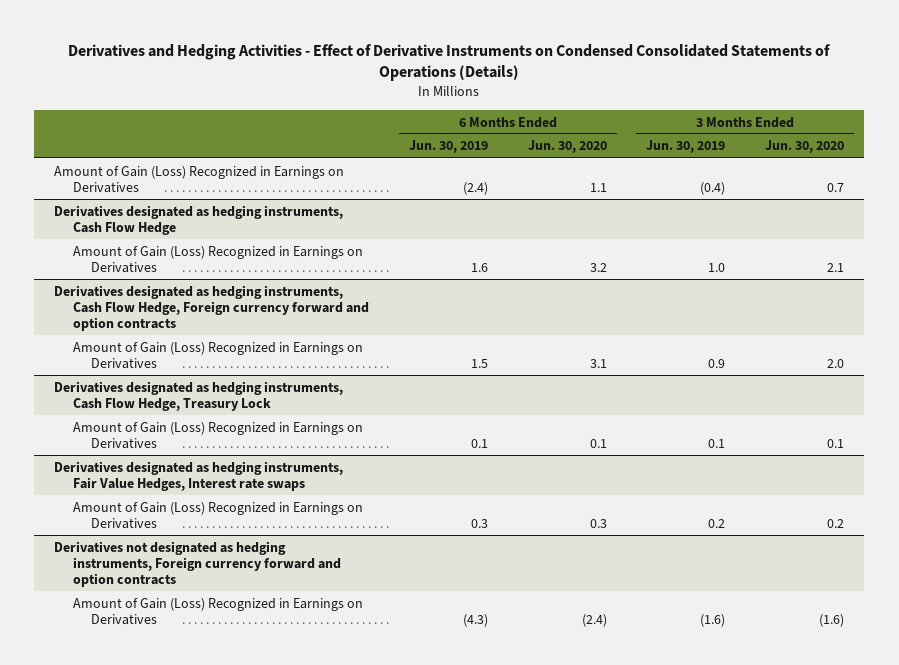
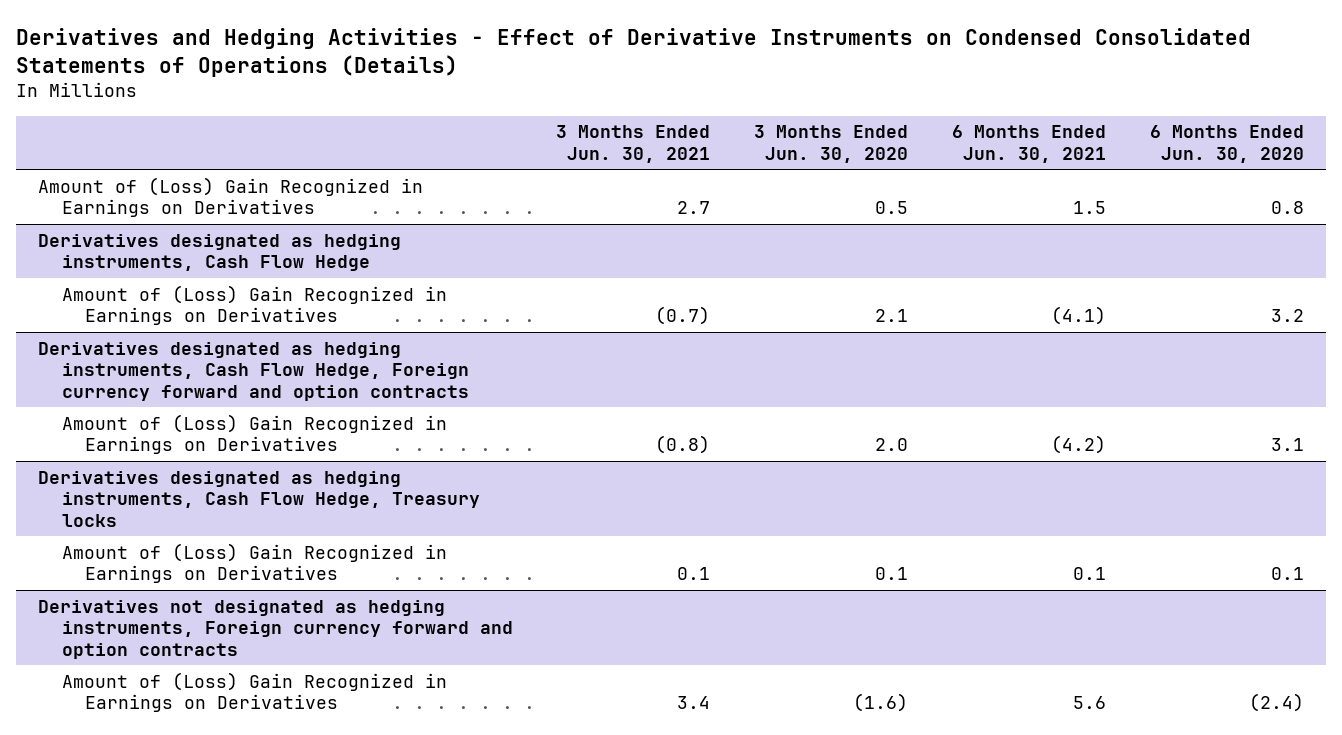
- | 6 Months Ended Jun. 30, 2019 | 6 Months Ended Jun. 30, 2020 | 3 Months Ended Jun. 30, 2019 | 3 Months Ended Jun. 30, 2020
+ | 3 Months Ended Jun. 30, 2021 | 3 Months Ended Jun. 30, 2020 | 6 Months Ended Jun. 30, 2021 | 6 Months Ended Jun. 30, 2020
- Amount of Gain (Loss) Recognized in Earnings on Derivatives | (2.4) | 1.1 | (0.4) | 0.7
+ Amount of (Loss) Gain Recognized in Earnings on Derivatives | 2.7 | 0.5 | 1.5 | 0.8
@ Derivatives designated as hedging instruments, Cash Flow Hedge
- Amount of Gain (Loss) Recognized in Earnings on Derivatives | 1.6 | 3.2 | 1.0 | 2.1
+ Amount of (Loss) Gain Recognized in Earnings on Derivatives | (0.7) | 2.1 | (4.1) | 3.2
@ Derivatives designated as hedging instruments, Cash Flow Hedge, Foreign currency forward and option contracts
- Amount of Gain (Loss) Recognized in Earnings on Derivatives | 1.5 | 3.1 | 0.9 | 2.0
- Derivatives designated as hedging instruments, Cash Flow Hedge, Treasury Lock
- Amount of Gain (Loss) Recognized in Earnings on Derivatives | 0.1 | 0.1 | 0.1 | 0.1
- Derivatives designated as hedging instruments, Fair Value Hedges, Interest rate swaps
- Amount of Gain (Loss) Recognized in Earnings on Derivatives | 0.3 | 0.3 | 0.2 | 0.2
@ Derivatives designated as hedging instruments, Cash Flow Hedge, Foreign currency forward and option contracts
+ Amount of (Loss) Gain Recognized in Earnings on Derivatives | (0.8) | 2.0 | (4.2) | 3.1
+ Derivatives designated as hedging instruments, Cash Flow Hedge, Treasury locks
+ Amount of (Loss) Gain Recognized in Earnings on Derivatives | 0.1 | 0.1 | 0.1 | 0.1
@ Derivatives not designated as hedging instruments, Foreign currency forward and option contracts
- Amount of Gain (Loss) Recognized in Earnings on Derivatives | (4.3) | (2.4) | (1.6) | (1.6)
+ Amount of (Loss) Gain Recognized in Earnings on Derivatives | 3.4 | (1.6) | 5.6 | (2.4)

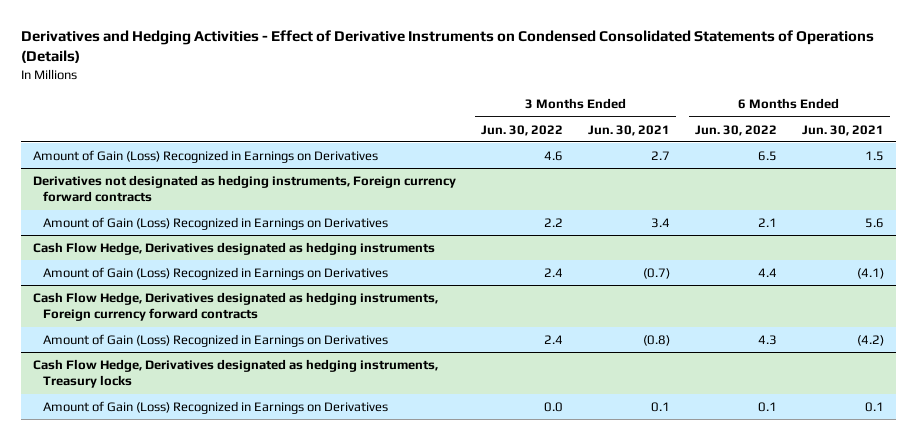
- | 3 Months Ended Jun. 30, 2021 | 3 Months Ended Jun. 30, 2020 | 6 Months Ended Jun. 30, 2021 | 6 Months Ended Jun. 30, 2020
+ | 3 Months Ended Jun. 30, 2022 | 3 Months Ended Jun. 30, 2021 | 6 Months Ended Jun. 30, 2022 | 6 Months Ended Jun. 30, 2021
- Amount of (Loss) Gain Recognized in Earnings on Derivatives | 2.7 | 0.5 | 1.5 | 0.8
- Derivatives designated as hedging instruments, Cash Flow Hedge
- Amount of (Loss) Gain Recognized in Earnings on Derivatives | (0.7) | 2.1 | (4.1) | 3.2
- Derivatives designated as hedging instruments, Cash Flow Hedge, Foreign currency forward and option contracts
- Amount of (Loss) Gain Recognized in Earnings on Derivatives | (0.8) | 2.0 | (4.2) | 3.1
- Derivatives designated as hedging instruments, Cash Flow Hedge, Treasury locks
- Amount of (Loss) Gain Recognized in Earnings on Derivatives | 0.1 | 0.1 | 0.1 | 0.1
- Derivatives not designated as hedging instruments, Foreign currency forward and option contracts
- Amount of (Loss) Gain Recognized in Earnings on Derivatives | 3.4 | (1.6) | 5.6 | (2.4)
+ Amount of Gain (Loss) Recognized in Earnings on Derivatives | 4.6 | 2.7 | 6.5 | 1.5
+ Derivatives not designated as hedging instruments, Foreign currency forward contracts
+ Amount of Gain (Loss) Recognized in Earnings on Derivatives | 2.2 | 3.4 | 2.1 | 5.6
+ Cash Flow Hedge, Derivatives designated as hedging instruments
+ Amount of Gain (Loss) Recognized in Earnings on Derivatives | 2.4 | (0.7) | 4.4 | (4.1)
+ Cash Flow Hedge, Derivatives designated as hedging instruments, Foreign currency forward contracts
+ Amount of Gain (Loss) Recognized in Earnings on Derivatives | 2.4 | (0.8) | 4.3 | (4.2)
+ Cash Flow Hedge, Derivatives designated as hedging instruments, Treasury locks
+ Amount of Gain (Loss) Recognized in Earnings on Derivatives | 0.0 | 0.1 | 0.1 | 0.1

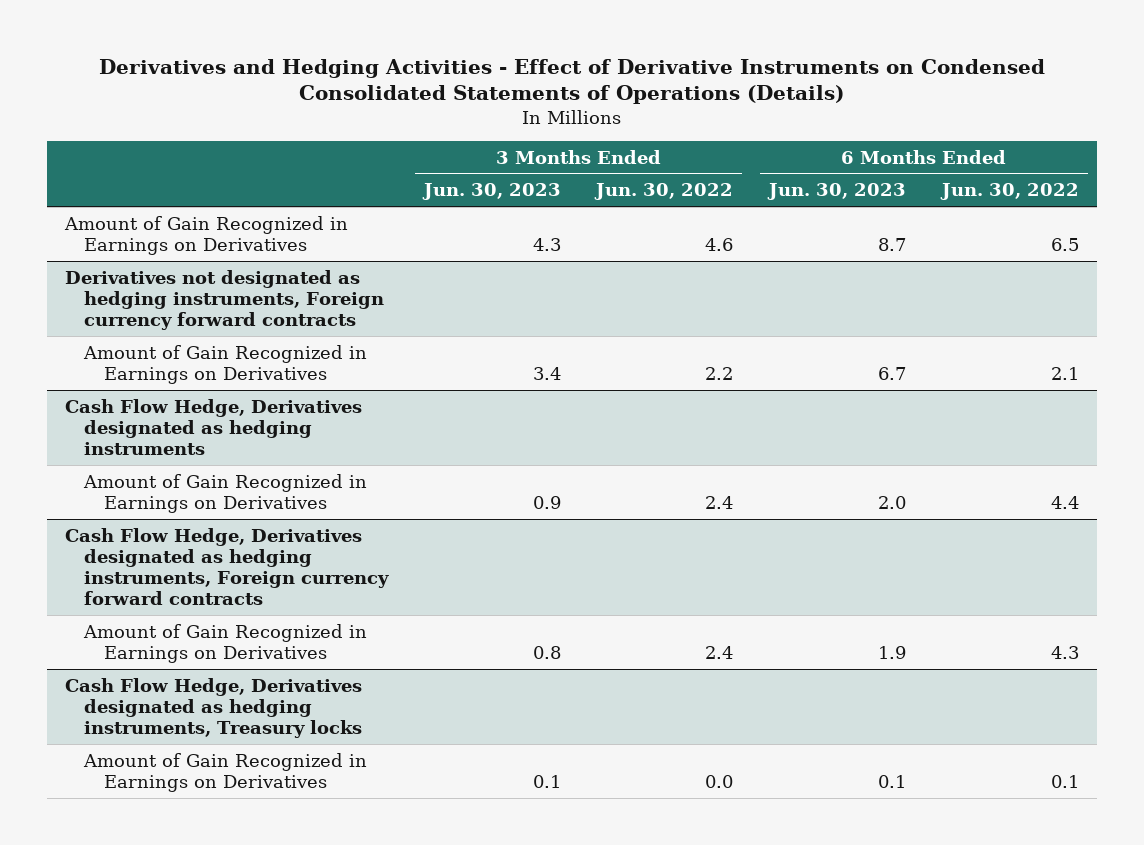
- | 3 Months Ended Jun. 30, 2022 | 3 Months Ended Jun. 30, 2021 | 6 Months Ended Jun. 30, 2022 | 6 Months Ended Jun. 30, 2021
+ | 3 Months Ended Jun. 30, 2023 | 3 Months Ended Jun. 30, 2022 | 6 Months Ended Jun. 30, 2023 | 6 Months Ended Jun. 30, 2022
- Amount of Gain (Loss) Recognized in Earnings on Derivatives | 4.6 | 2.7 | 6.5 | 1.5
+ Amount of Gain Recognized in Earnings on Derivatives | 4.3 | 4.6 | 8.7 | 6.5
@ Derivatives not designated as hedging instruments, Foreign currency forward contracts
- Amount of Gain (Loss) Recognized in Earnings on Derivatives | 2.2 | 3.4 | 2.1 | 5.6
+ Amount of Gain Recognized in Earnings on Derivatives | 3.4 | 2.2 | 6.7 | 2.1
@ Cash Flow Hedge, Derivatives designated as hedging instruments
- Amount of Gain (Loss) Recognized in Earnings on Derivatives | 2.4 | (0.7) | 4.4 | (4.1)
+ Amount of Gain Recognized in Earnings on Derivatives | 0.9 | 2.4 | 2.0 | 4.4
@ Cash Flow Hedge, Derivatives designated as hedging instruments, Foreign currency forward contracts
- Amount of Gain (Loss) Recognized in Earnings on Derivatives | 2.4 | (0.8) | 4.3 | (4.2)
+ Amount of Gain Recognized in Earnings on Derivatives | 0.8 | 2.4 | 1.9 | 4.3
@ Cash Flow Hedge, Derivatives designated as hedging instruments, Treasury locks
- Amount of Gain (Loss) Recognized in Earnings on Derivatives | 0.0 | 0.1 | 0.1 | 0.1
+ Amount of Gain Recognized in Earnings on Derivatives | 0.1 | 0.0 | 0.1 | 0.1

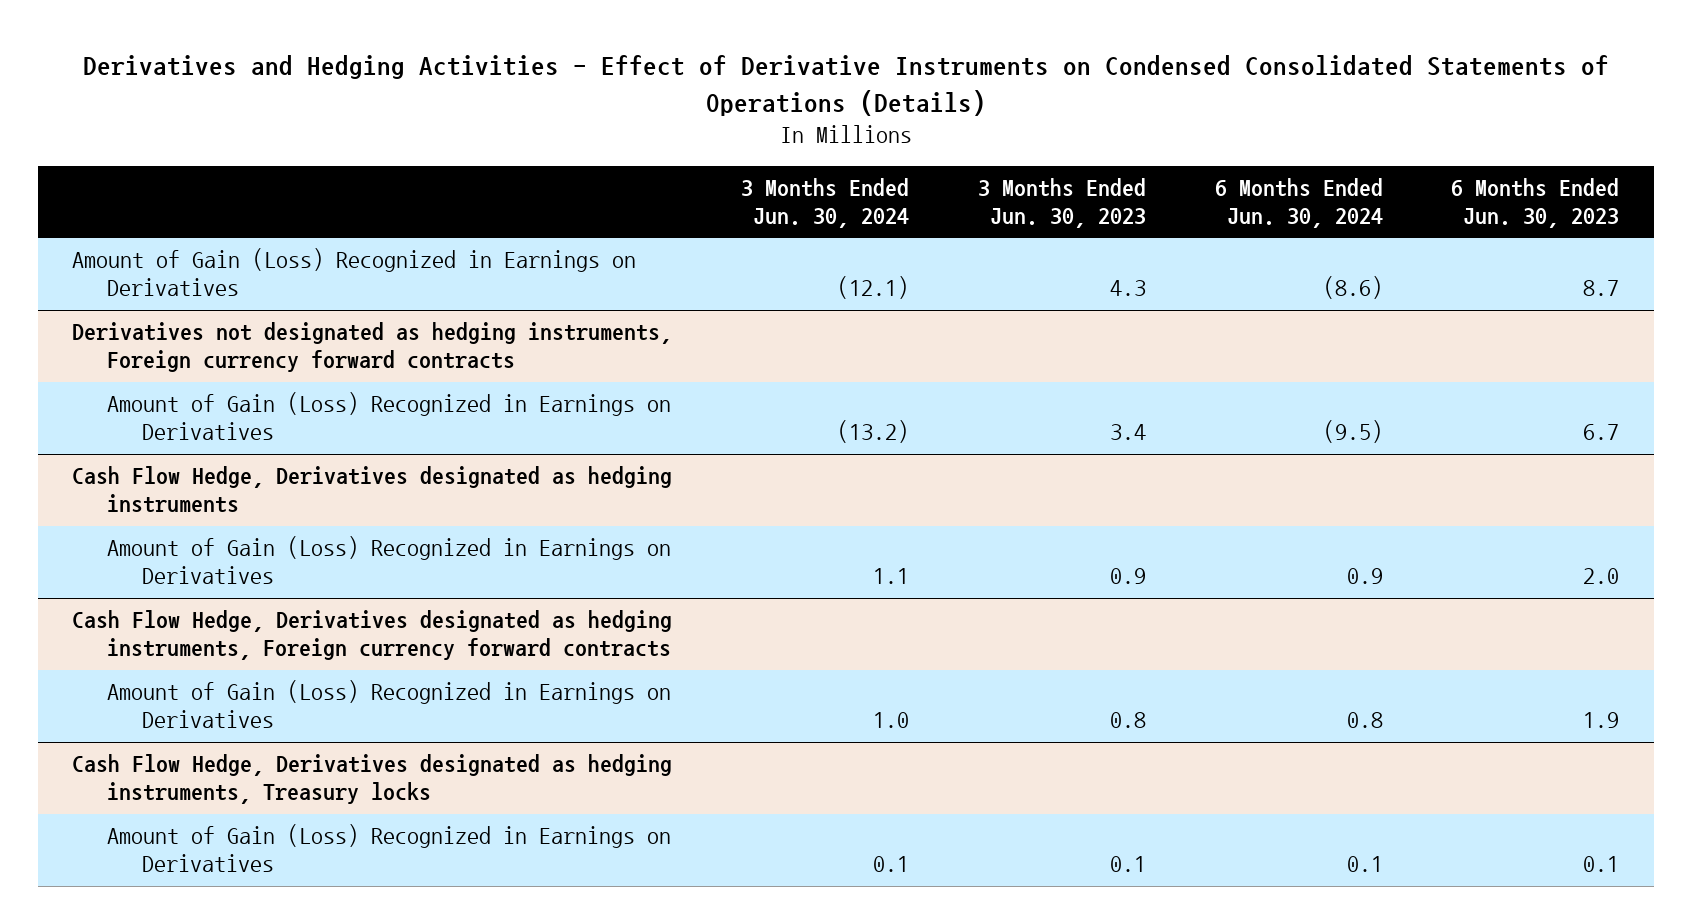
- | 3 Months Ended Jun. 30, 2023 | 3 Months Ended Jun. 30, 2022 | 6 Months Ended Jun. 30, 2023 | 6 Months Ended Jun. 30, 2022
+ | 3 Months Ended Jun. 30, 2024 | 3 Months Ended Jun. 30, 2023 | 6 Months Ended Jun. 30, 2024 | 6 Months Ended Jun. 30, 2023
- Amount of Gain Recognized in Earnings on Derivatives | 4.3 | 4.6 | 8.7 | 6.5
+ Amount of Gain (Loss) Recognized in Earnings on Derivatives | (12.1) | 4.3 | (8.6) | 8.7
@ Derivatives not designated as hedging instruments, Foreign currency forward contracts
- Amount of Gain Recognized in Earnings on Derivatives | 3.4 | 2.2 | 6.7 | 2.1
+ Amount of Gain (Loss) Recognized in Earnings on Derivatives | (13.2) | 3.4 | (9.5) | 6.7
@ Cash Flow Hedge, Derivatives designated as hedging instruments
- Amount of Gain Recognized in Earnings on Derivatives | 0.9 | 2.4 | 2.0 | 4.4
+ Amount of Gain (Loss) Recognized in Earnings on Derivatives | 1.1 | 0.9 | 0.9 | 2.0
@ Cash Flow Hedge, Derivatives designated as hedging instruments, Foreign currency forward contracts
- Amount of Gain Recognized in Earnings on Derivatives | 0.8 | 2.4 | 1.9 | 4.3
+ Amount of Gain (Loss) Recognized in Earnings on Derivatives | 1.0 | 0.8 | 0.8 | 1.9
@ Cash Flow Hedge, Derivatives designated as hedging instruments, Treasury locks
- Amount of Gain Recognized in Earnings on Derivatives | 0.1 | 0.0 | 0.1 | 0.1
+ Amount of Gain (Loss) Recognized in Earnings on Derivatives | 0.1 | 0.1 | 0.1 | 0.1

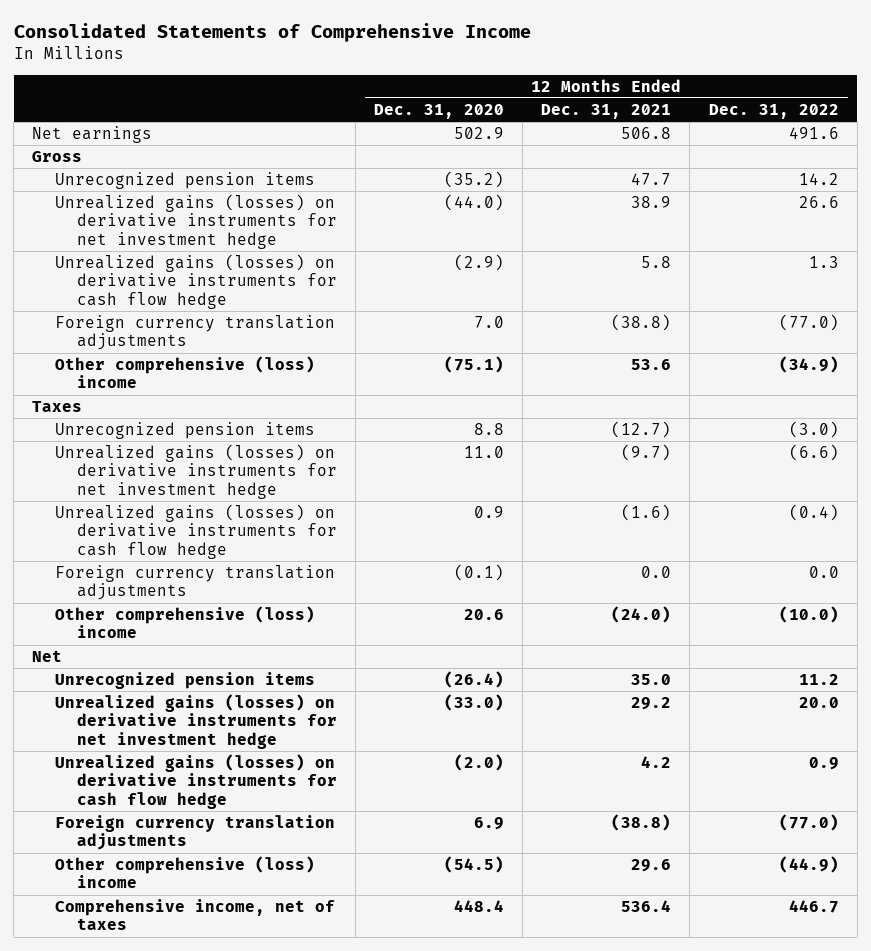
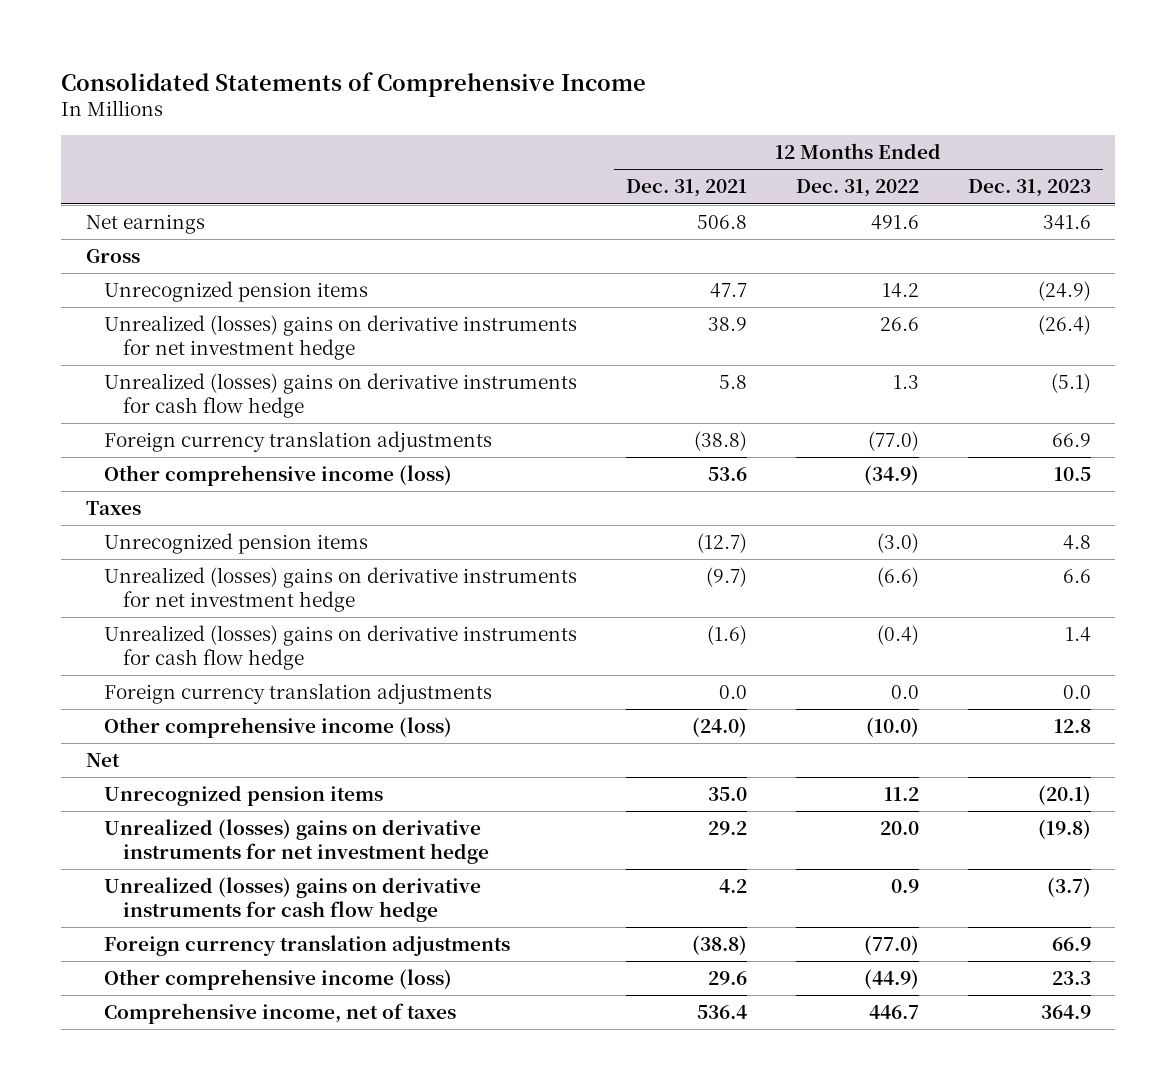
- | 12 Months Ended Dec. 31, 2020 | 12 Months Ended Dec. 31, 2021 | 12 Months Ended Dec. 31, 2022
+ | 12 Months Ended Dec. 31, 2021 | 12 Months Ended Dec. 31, 2022 | 12 Months Ended Dec. 31, 2023
- Unrealized gains (losses) on derivative instruments for net investment hedge | (44.0) | 38.9 | 26.6
- Unrealized gains (losses) on derivative instruments for cash flow hedge | (2.9) | 5.8 | 1.3
+ Unrealized (losses) gains on derivative instruments for net investment hedge | 38.9 | 26.6 | (26.4)
+ Unrealized (losses) gains on derivative instruments for cash flow hedge | 5.8 | 1.3 | (5.1)
- Other comprehensive (loss) income | (75.1) | 53.6 | (34.9)
+ Other comprehensive income (loss) | 53.6 | (34.9) | 10.5
- Unrealized gains (losses) on derivative instruments for net investment hedge | 11.0 | (9.7) | (6.6)
- Unrealized gains (losses) on derivative instruments for cash flow hedge | 0.9 | (1.6) | (0.4)
+ Unrealized (losses) gains on derivative instruments for net investment hedge | (9.7) | (6.6) | 6.6
+ Unrealized (losses) gains on derivative instruments for cash flow hedge | (1.6) | (0.4) | 1.4
- Other comprehensive (loss) income | 20.6 | (24.0) | (10.0)
+ Other comprehensive income (loss) | (24.0) | (10.0) | 12.8
- Unrealized gains (losses) on derivative instruments for net investment hedge | (33.0) | 29.2 | 20.0
- Unrealized gains (losses) on derivative instruments for cash flow hedge | (2.0) | 4.2 | 0.9
+ Unrealized (losses) gains on derivative instruments for net investment hedge | 29.2 | 20.0 | (19.8)
+ Unrealized (losses) gains on derivative instruments for cash flow hedge | 4.2 | 0.9 | (3.7)
- Other comprehensive (loss) income | (54.5) | 29.6 | (44.9)
+ Other comprehensive income (loss) | 29.6 | (44.9) | 23.3

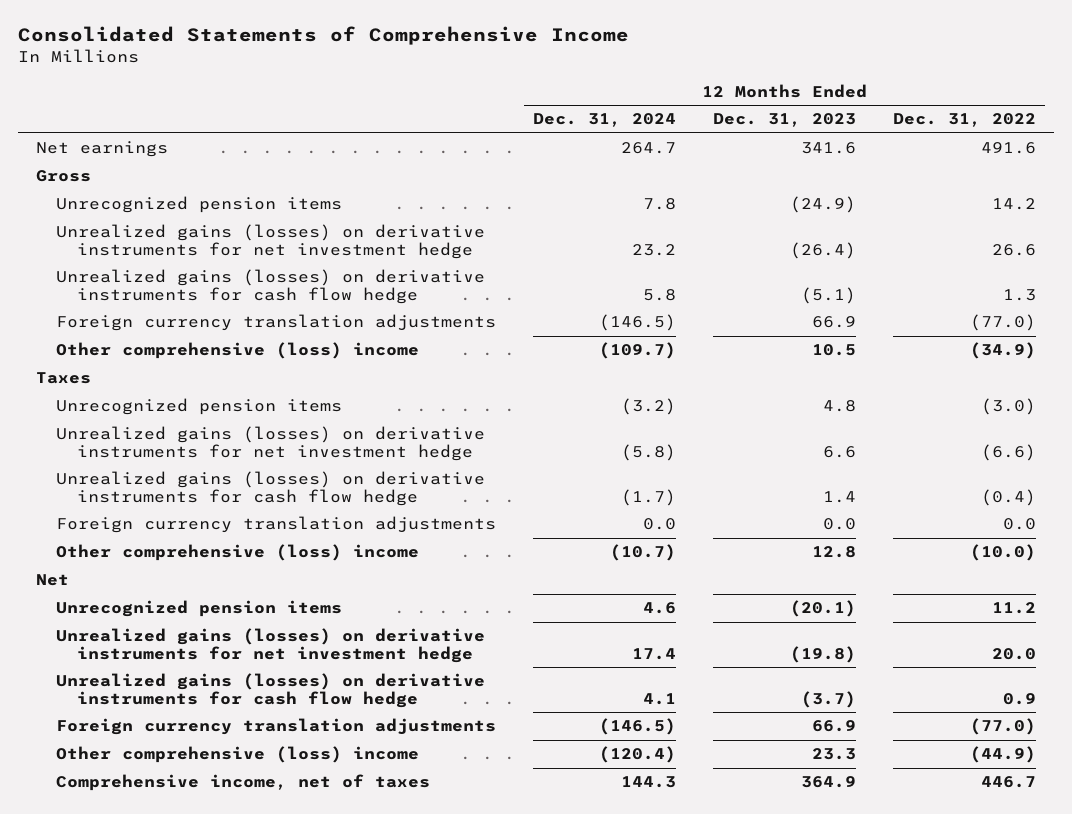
- | 12 Months Ended Dec. 31, 2021 | 12 Months Ended Dec. 31, 2022 | 12 Months Ended Dec. 31, 2023
+ | 12 Months Ended Dec. 31, 2024 | 12 Months Ended Dec. 31, 2023 | 12 Months Ended Dec. 31, 2022
- Unrealized (losses) gains on derivative instruments for net investment hedge | 38.9 | 26.6 | (26.4)
- Unrealized (losses) gains on derivative instruments for cash flow hedge | 5.8 | 1.3 | (5.1)
+ Unrealized gains (losses) on derivative instruments for net investment hedge | 23.2 | (26.4) | 26.6
+ Unrealized gains (losses) on derivative instruments for cash flow hedge | 5.8 | (5.1) | 1.3
- Other comprehensive income (loss) | 53.6 | (34.9) | 10.5
+ Other comprehensive (loss) income | (109.7) | 10.5 | (34.9)
- Unrealized (losses) gains on derivative instruments for net investment hedge | (9.7) | (6.6) | 6.6
- Unrealized (losses) gains on derivative instruments for cash flow hedge | (1.6) | (0.4) | 1.4
+ Unrealized gains (losses) on derivative instruments for net investment hedge | (5.8) | 6.6 | (6.6)
+ Unrealized gains (losses) on derivative instruments for cash flow hedge | (1.7) | 1.4 | (0.4)
- Other comprehensive income (loss) | (24.0) | (10.0) | 12.8
+ Other comprehensive (loss) income | (10.7) | 12.8 | (10.0)
- Unrealized (losses) gains on derivative instruments for net investment hedge | 29.2 | 20.0 | (19.8)
- Unrealized (losses) gains on derivative instruments for cash flow hedge | 4.2 | 0.9 | (3.7)
+ Unrealized gains (losses) on derivative instruments for net investment hedge | 17.4 | (19.8) | 20.0
+ Unrealized gains (losses) on derivative instruments for cash flow hedge | 4.1 | (3.7) | 0.9
- Other comprehensive income (loss) | 29.6 | (44.9) | 23.3
+ Other comprehensive (loss) income | (120.4) | 23.3 | (44.9)

